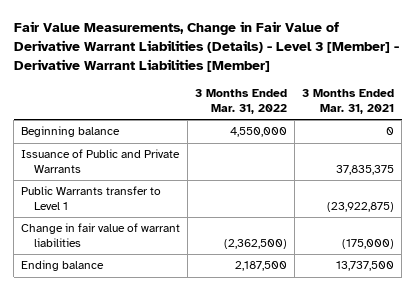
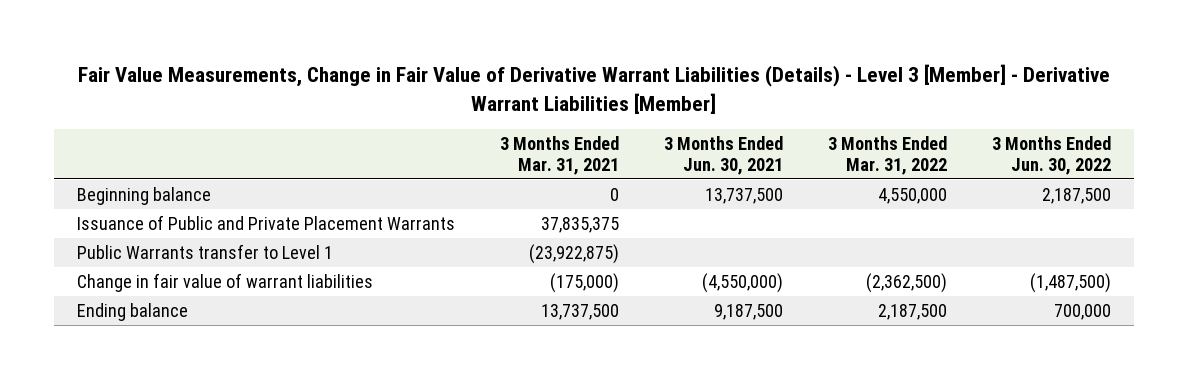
- | 3 Months Ended Mar. 31, 2022 | 3 Months Ended Mar. 31, 2021
+ | 3 Months Ended Mar. 31, 2021 | 3 Months Ended Jun. 30, 2021 | 3 Months Ended Mar. 31, 2022 | 3 Months Ended Jun. 30, 2022
- Issuance of Public and Private Warrants | | 37,835,375
+ Issuance of Public and Private Placement Warrants | 37,835,375 | | |

